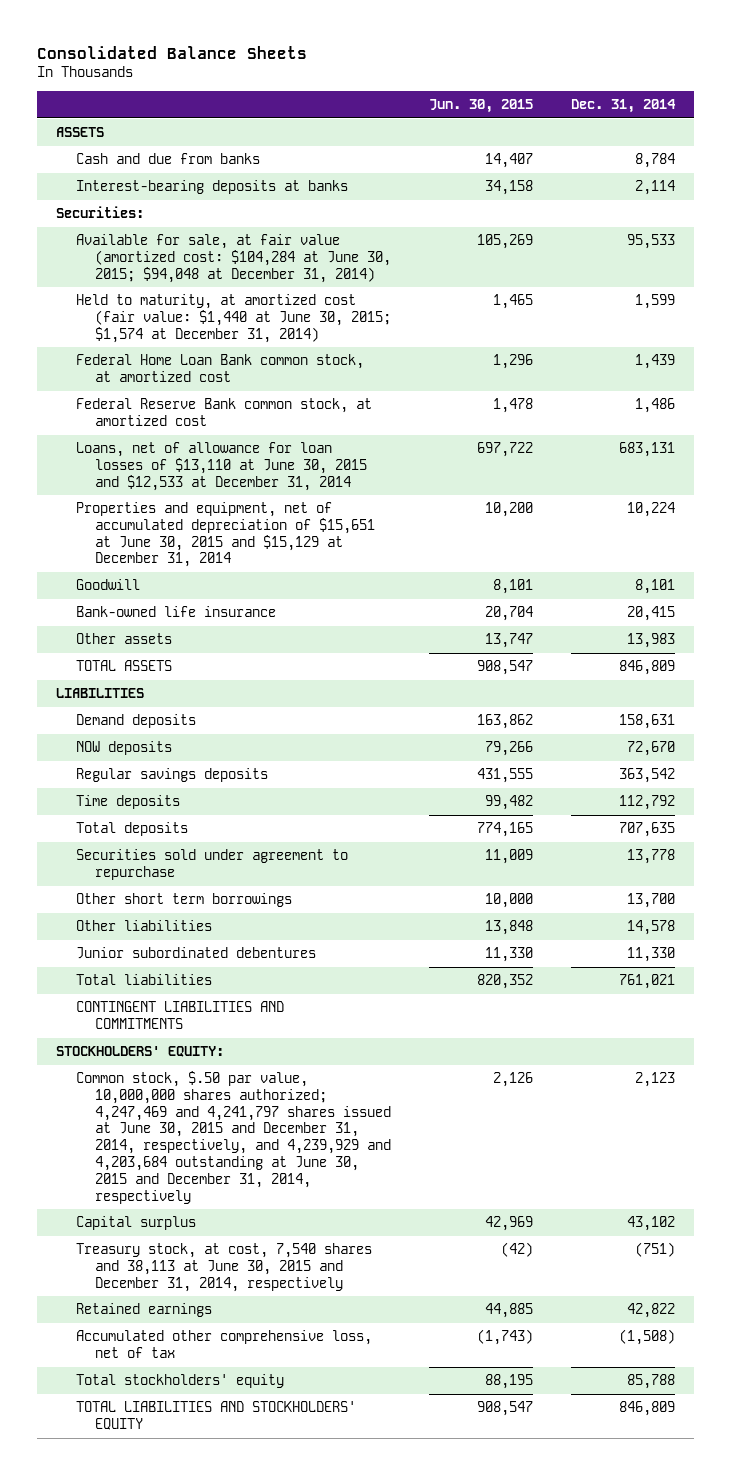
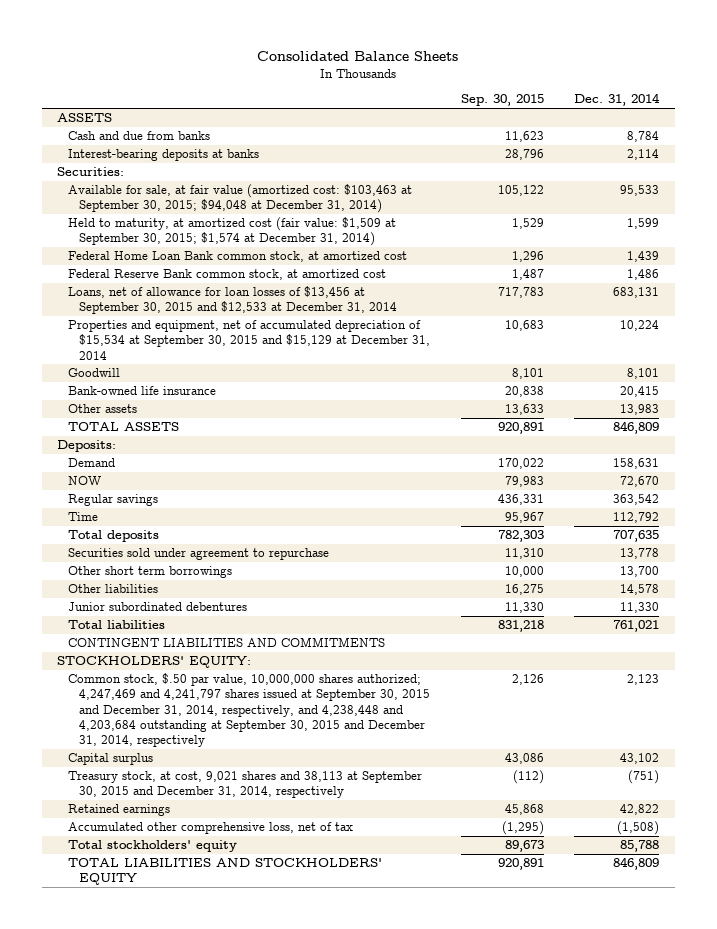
- | Jun. 30, 2015 | Dec. 31, 2014
+ | Sep. 30, 2015 | Dec. 31, 2014
- Available for sale, at fair value (amortized cost: $104,284 at June 30, 2015; $94,048 at December 31, 2014) | 105,269 | 95,533
- Held to maturity, at amortized cost (fair value: $1,440 at June 30, 2015; $1,574 at December 31, 2014) | 1,465 | 1,599
+ Available for sale, at fair value (amortized cost: $103,463 at September 30, 2015; $94,048 at December 31, 2014) | 105,122 | 95,533
+ Held to maturity, at amortized cost (fair value: $1,509 at September 30, 2015; $1,574 at December 31, 2014) | 1,529 | 1,599
- Loans, net of allowance for loan losses of $13,110 at June 30, 2015 and $12,533 at December 31, 2014 | 697,722 | 683,131
- Properties and equipment, net of accumulated depreciation of $15,651 at June 30, 2015 and $15,129 at December 31, 2014 | 10,200 | 10,224
+ Loans, net of allowance for loan losses of $13,456 at September 30, 2015 and $12,533 at December 31, 2014 | 717,783 | 683,131
+ Properties and equipment, net of accumulated depreciation of $15,534 at September 30, 2015 and $15,129 at December 31, 2014 | 10,683 | 10,224
- LIABILITIES
- Demand deposits | 163,862 | 158,631
- NOW deposits | 79,266 | 72,670
- Regular savings deposits | 431,555 | 363,542
- Time deposits | 99,482 | 112,792
+ Deposits:
+ Demand | 170,022 | 158,631
+ NOW | 79,983 | 72,670
+ Regular savings | 436,331 | 363,542
+ Time | 95,967 | 112,792
- Common stock, $.50 par value, 10,000,000 shares authorized; 4,247,469 and 4,241,797 shares issued at June 30, 2015 and December 31, 2014, respectively, and 4,239,929 and 4,203,684 outstanding at June 30, 2015 and December 31, 2014, respectively | 2,126 | 2,123
+ Common stock, $.50 par value, 10,000,000 shares authorized; 4,247,469 and 4,241,797 shares issued at September 30, 2015 and December 31, 2014, respectively, and 4,238,448 and 4,203,684 outstanding at September 30, 2015 and December 31, 2014, respectively | 2,126 | 2,123
- Treasury stock, at cost, 7,540 shares and 38,113 at June 30, 2015 and December 31, 2014, respectively | (42) | (751)
+ Treasury stock, at cost, 9,021 shares and 38,113 at September 30, 2015 and December 31, 2014, respectively | (112) | (751)

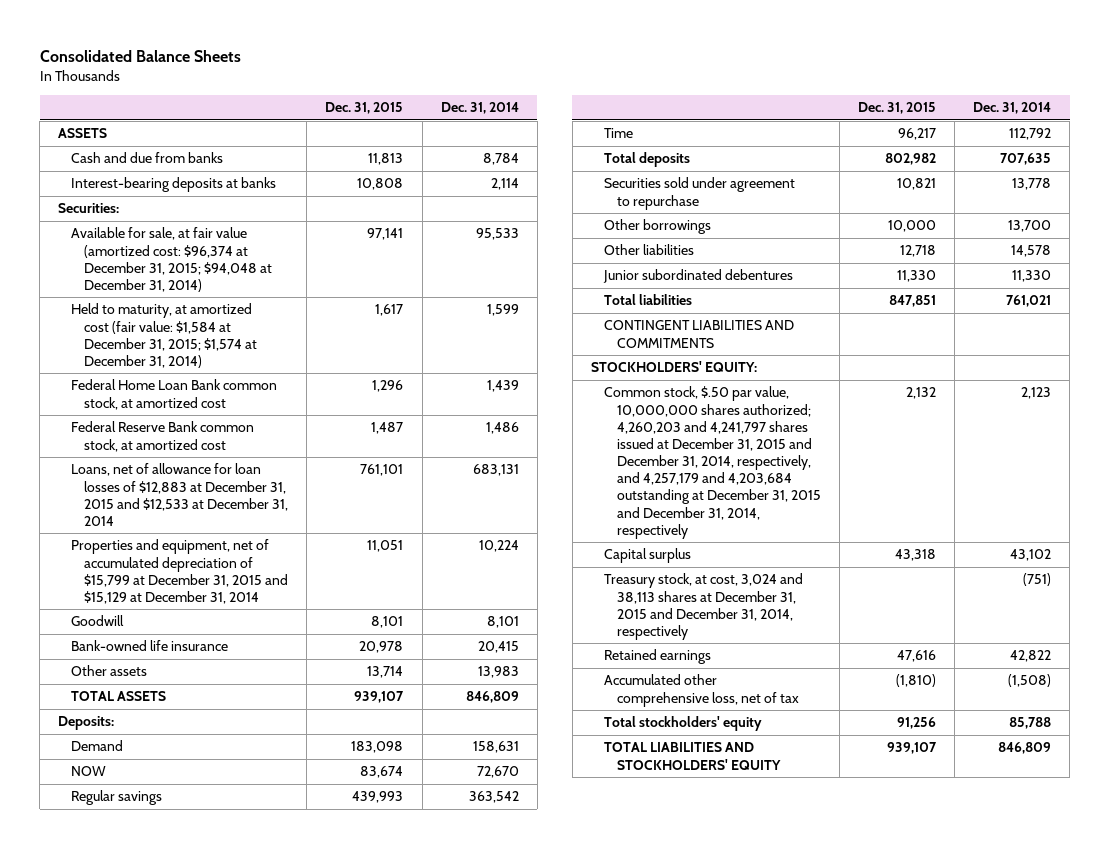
- | Sep. 30, 2015 | Dec. 31, 2014
+ | Dec. 31, 2015 | Dec. 31, 2014
- Available for sale, at fair value (amortized cost: $103,463 at September 30, 2015; $94,048 at December 31, 2014) | 105,122 | 95,533
- Held to maturity, at amortized cost (fair value: $1,509 at September 30, 2015; $1,574 at December 31, 2014) | 1,529 | 1,599
+ Available for sale, at fair value (amortized cost: $96,374 at December 31, 2015; $94,048 at December 31, 2014) | 97,141 | 95,533
+ Held to maturity, at amortized cost (fair value: $1,584 at December 31, 2015; $1,574 at December 31, 2014) | 1,617 | 1,599
- Loans, net of allowance for loan losses of $13,456 at September 30, 2015 and $12,533 at December 31, 2014 | 717,783 | 683,131
- Properties and equipment, net of accumulated depreciation of $15,534 at September 30, 2015 and $15,129 at December 31, 2014 | 10,683 | 10,224
+ Loans, net of allowance for loan losses of $12,883 at December 31, 2015 and $12,533 at December 31, 2014 | 761,101 | 683,131
+ Properties and equipment, net of accumulated depreciation of $15,799 at December 31, 2015 and $15,129 at December 31, 2014 | 11,051 | 10,224
- Other short term borrowings | 10,000 | 13,700
+ Other borrowings | 10,000 | 13,700
- Common stock, $.50 par value, 10,000,000 shares authorized; 4,247,469 and 4,241,797 shares issued at September 30, 2015 and December 31, 2014, respectively, and 4,238,448 and 4,203,684 outstanding at September 30, 2015 and December 31, 2014, respectively | 2,126 | 2,123
+ Common stock, $.50 par value, 10,000,000 shares authorized; 4,260,203 and 4,241,797 shares issued at December 31, 2015 and December 31, 2014, respectively, and 4,257,179 and 4,203,684 outstanding at December 31, 2015 and December 31, 2014, respectively | 2,132 | 2,123
- Treasury stock, at cost, 9,021 shares and 38,113 at September 30, 2015 and December 31, 2014, respectively | (112) | (751)
+ Treasury stock, at cost, 3,024 and 38,113 shares at December 31, 2015 and December 31, 2014, respectively | | (751)

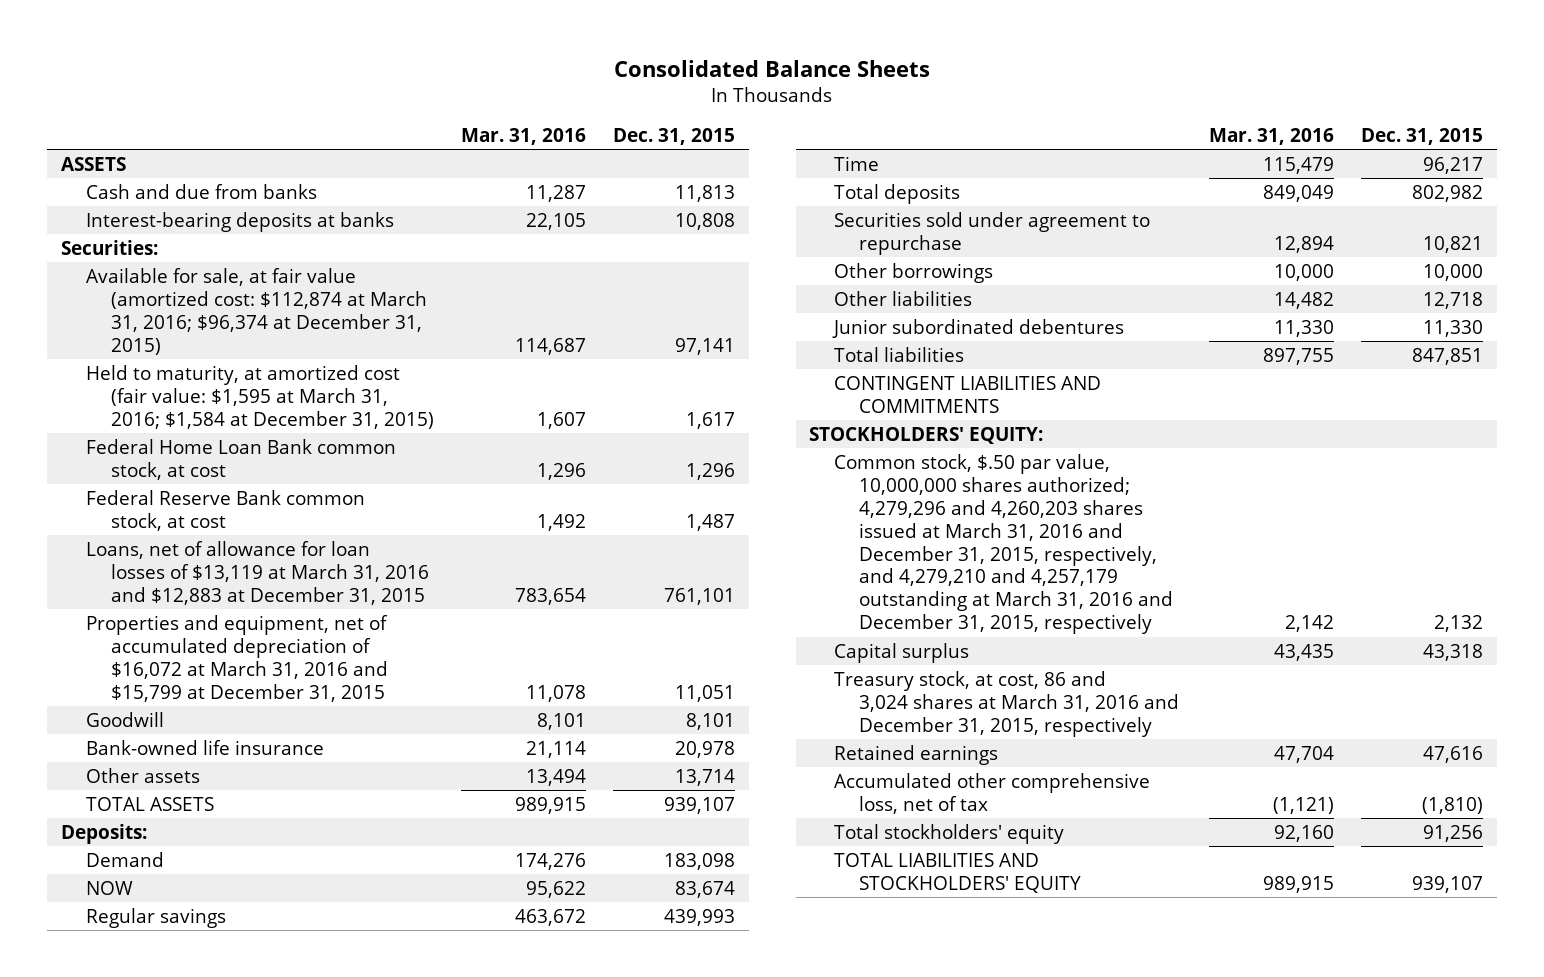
- | Dec. 31, 2015 | Dec. 31, 2014
+ | Mar. 31, 2016 | Dec. 31, 2015
- Available for sale, at fair value (amortized cost: $96,374 at December 31, 2015; $94,048 at December 31, 2014) | 97,141 | 95,533
- Held to maturity, at amortized cost (fair value: $1,584 at December 31, 2015; $1,574 at December 31, 2014) | 1,617 | 1,599
- Federal Home Loan Bank common stock, at amortized cost | 1,296 | 1,439
- Federal Reserve Bank common stock, at amortized cost | 1,487 | 1,486
- Loans, net of allowance for loan losses of $12,883 at December 31, 2015 and $12,533 at December 31, 2014 | 761,101 | 683,131
- Properties and equipment, net of accumulated depreciation of $15,799 at December 31, 2015 and $15,129 at December 31, 2014 | 11,051 | 10,224
+ Available for sale, at fair value (amortized cost: $112,874 at March 31, 2016; $96,374 at December 31, 2015) | 114,687 | 97,141
+ Held to maturity, at amortized cost (fair value: $1,595 at March 31, 2016; $1,584 at December 31, 2015) | 1,607 | 1,617
+ Federal Home Loan Bank common stock, at cost | 1,296 | 1,296
+ Federal Reserve Bank common stock, at cost | 1,492 | 1,487
+ Loans, net of allowance for loan losses of $13,119 at March 31, 2016 and $12,883 at December 31, 2015 | 783,654 | 761,101
+ Properties and equipment, net of accumulated depreciation of $16,072 at March 31, 2016 and $15,799 at December 31, 2015 | 11,078 | 11,051
- Common stock, $.50 par value, 10,000,000 shares authorized; 4,260,203 and 4,241,797 shares issued at December 31, 2015 and December 31, 2014, respectively, and 4,257,179 and 4,203,684 outstanding at December 31, 2015 and December 31, 2014, respectively | 2,132 | 2,123
+ Common stock, $.50 par value, 10,000,000 shares authorized; 4,279,296 and 4,260,203 shares issued at March 31, 2016 and December 31, 2015, respectively, and 4,279,210 and 4,257,179 outstanding at March 31, 2016 and December 31, 2015, respectively | 2,142 | 2,132
- Treasury stock, at cost, 3,024 and 38,113 shares at December 31, 2015 and December 31, 2014, respectively | | (751)
+ Treasury stock, at cost, 86 and 3,024 shares at March 31, 2016 and December 31, 2015, respectively

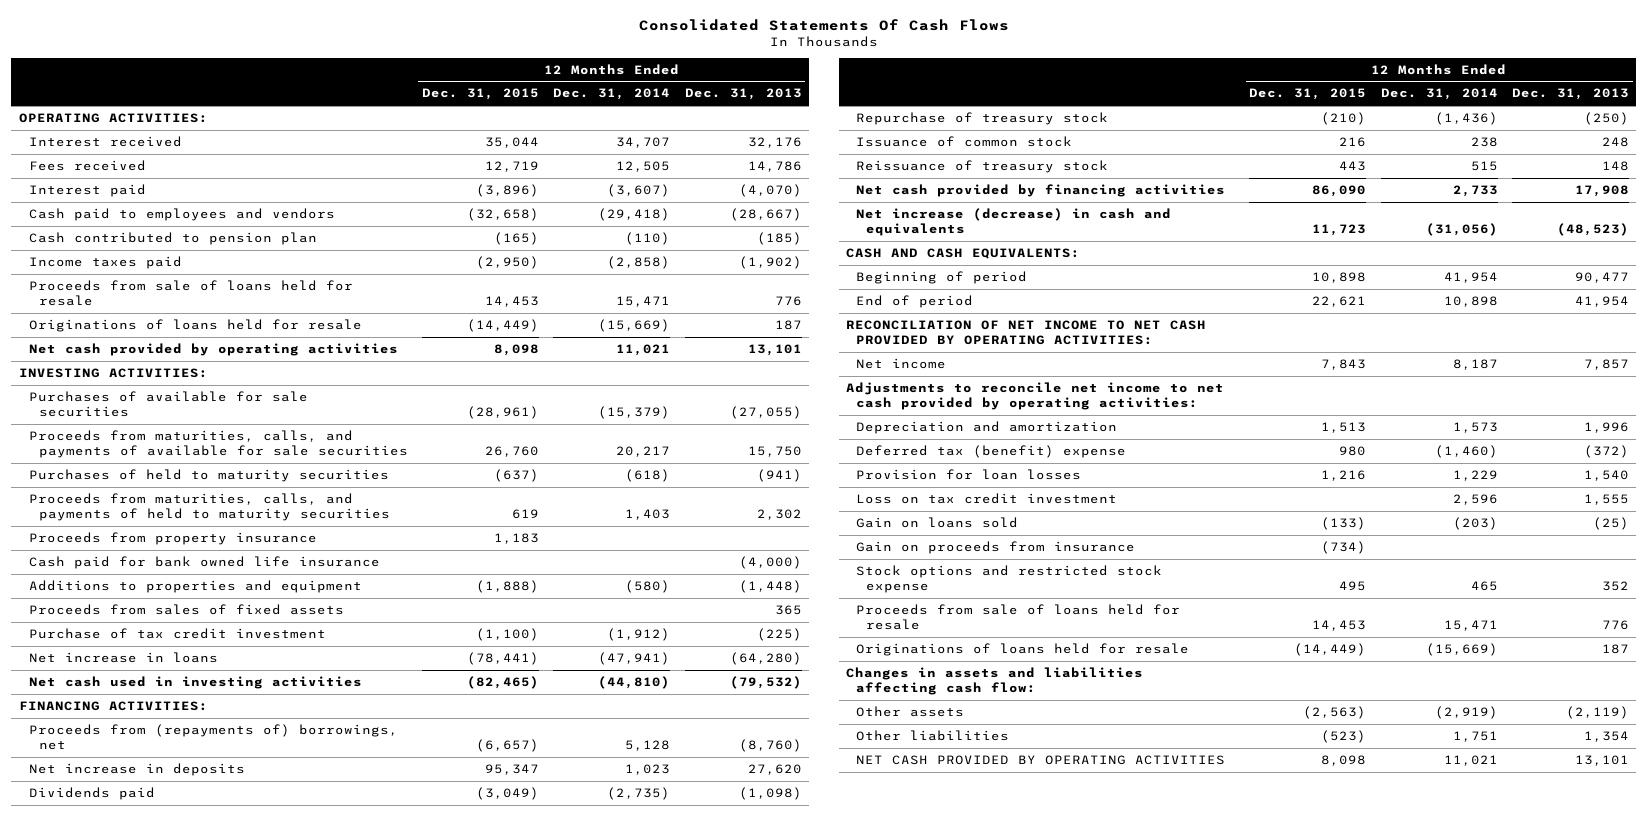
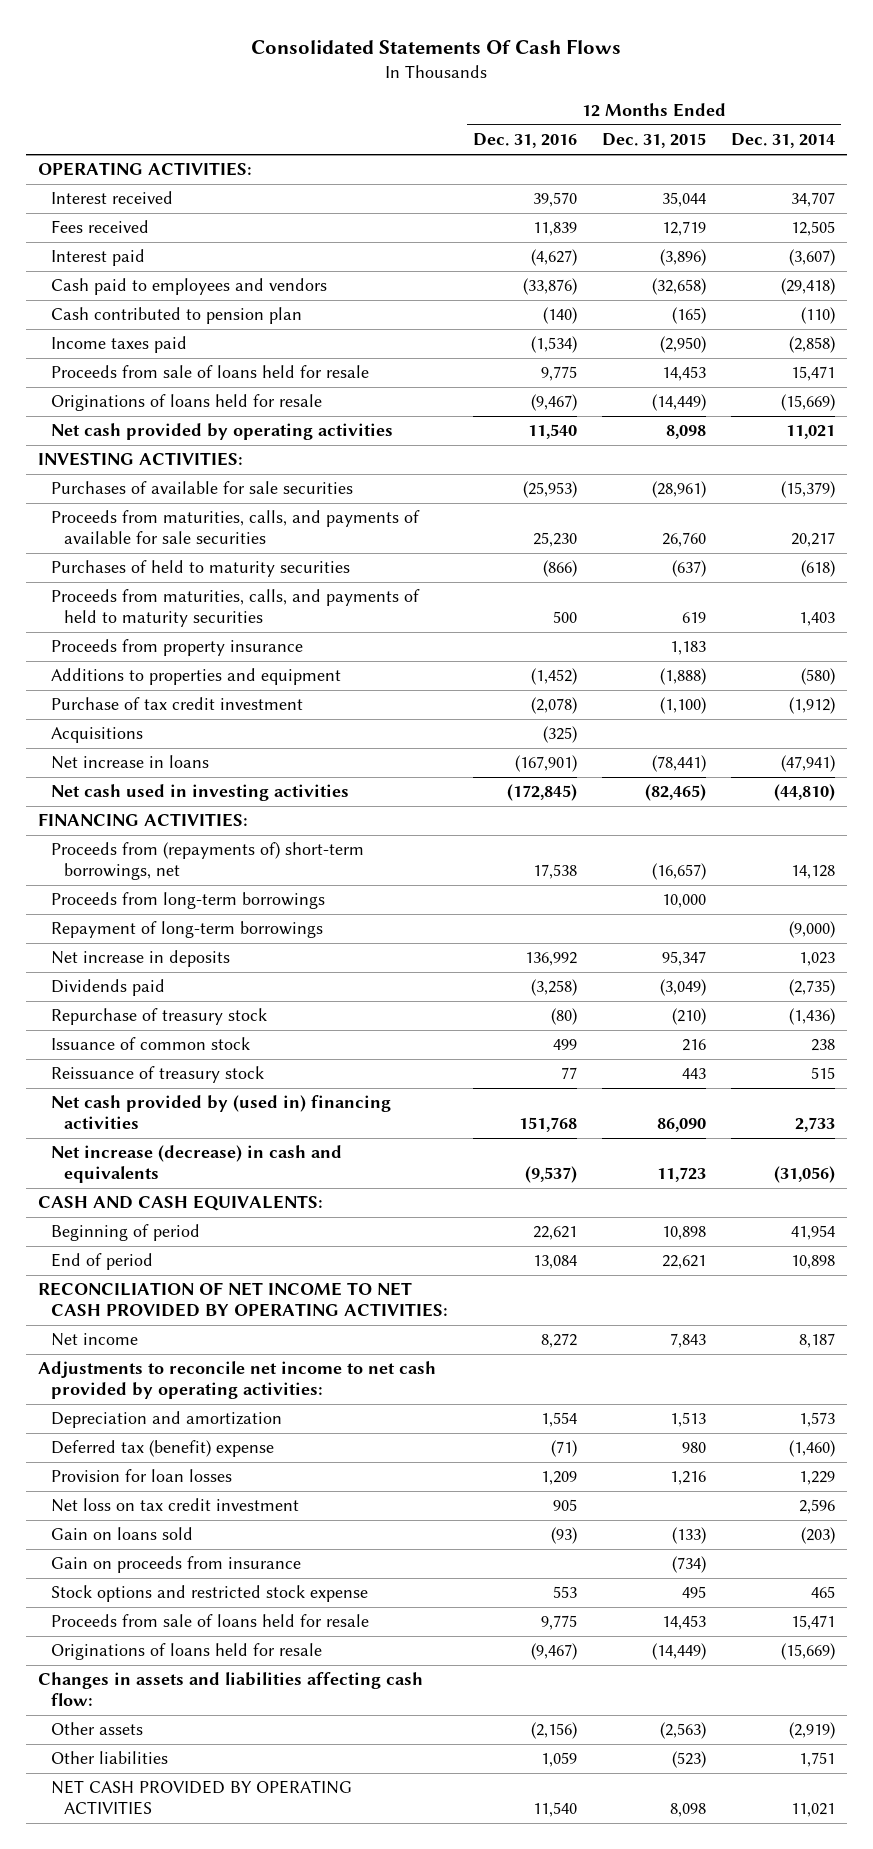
- | 12 Months Ended Dec. 31, 2015 | 12 Months Ended Dec. 31, 2014 | 12 Months Ended Dec. 31, 2013
+ | 12 Months Ended Dec. 31, 2016 | 12 Months Ended Dec. 31, 2015 | 12 Months Ended Dec. 31, 2014
- Cash paid for bank owned life insurance | | | (4,000)
- Proceeds from sales of fixed assets | | | 365
+ Acquisitions | (325) | |
- Proceeds from (repayments of) borrowings, net | (6,657) | 5,128 | (8,760)
+ Proceeds from (repayments of) short-term borrowings, net | 17,538 | (16,657) | 14,128
+ Proceeds from long-term borrowings | | 10,000 |
+ Repayment of long-term borrowings | | | (9,000)
- Net cash provided by financing activities | 86,090 | 2,733 | 17,908
+ Net cash provided by (used in) financing activities | 151,768 | 86,090 | 2,733
- Loss on tax credit investment | | 2,596 | 1,555
+ Net loss on tax credit investment | 905 | | 2,596

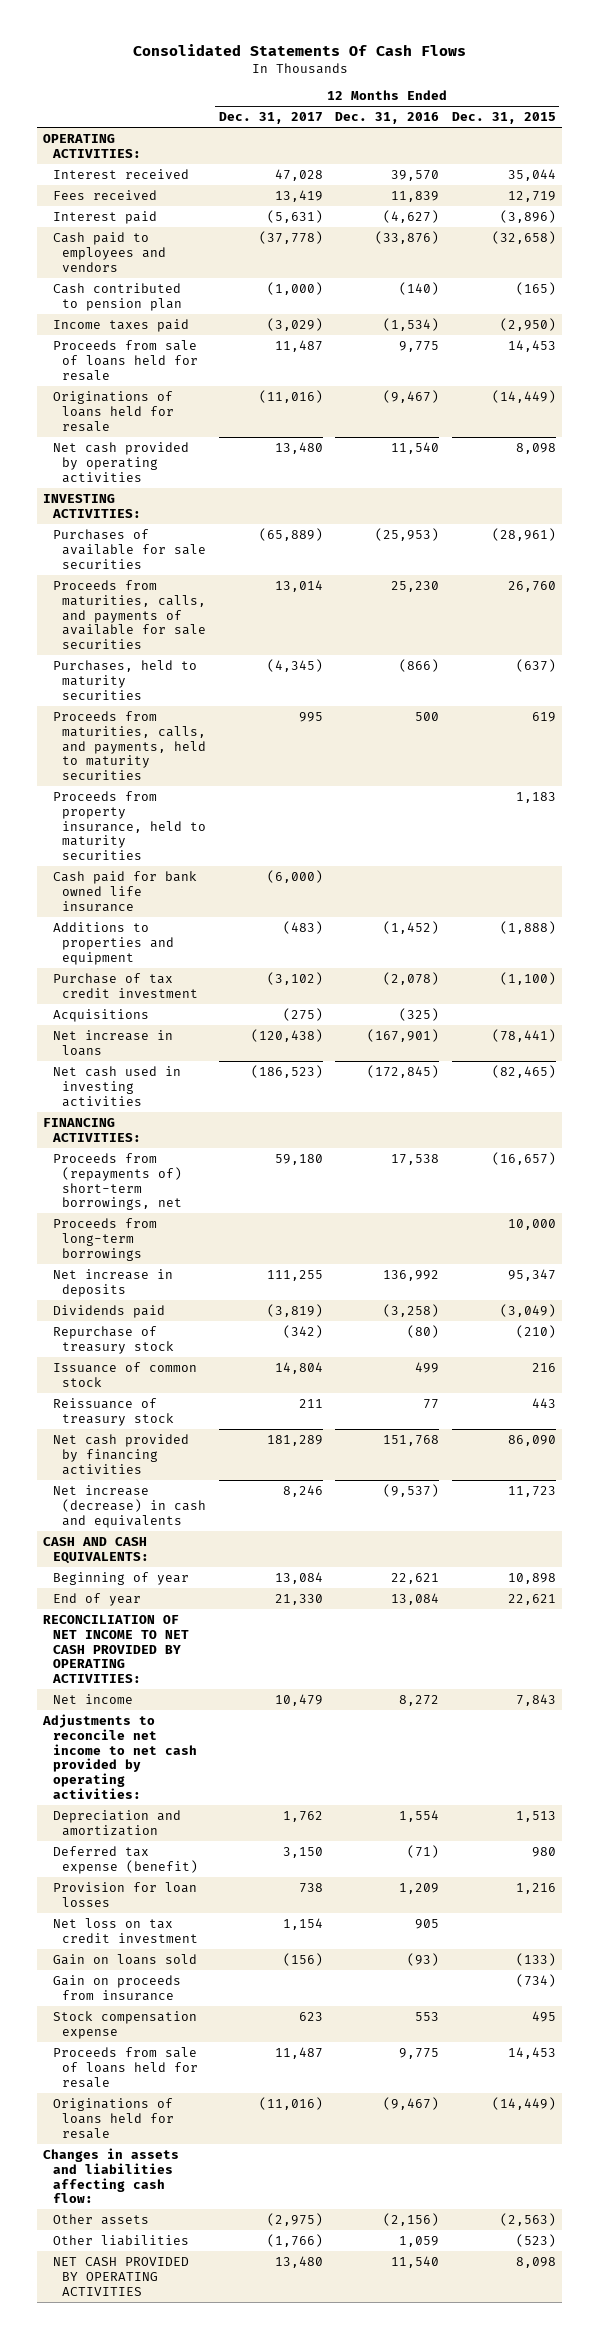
- | 12 Months Ended Dec. 31, 2016 | 12 Months Ended Dec. 31, 2015 | 12 Months Ended Dec. 31, 2014
+ | 12 Months Ended Dec. 31, 2017 | 12 Months Ended Dec. 31, 2016 | 12 Months Ended Dec. 31, 2015
- Purchases of held to maturity securities | (866) | (637) | (618)
- Proceeds from maturities, calls, and payments of held to maturity securities | 500 | 619 | 1,403
- Proceeds from property insurance | | 1,183 |
+ Purchases, held to maturity securities | (4,345) | (866) | (637)
+ Proceeds from maturities, calls, and payments, held to maturity securities | 995 | 500 | 619
+ Proceeds from property insurance, held to maturity securities | | | 1,183
+ Cash paid for bank owned life insurance | (6,000) | |
- Repayment of long-term borrowings | | | (9,000)
- Net cash provided by (used in) financing activities | 151,768 | 86,090 | 2,733
+ Net cash provided by financing activities | 181,289 | 151,768 | 86,090
- Beginning of period | 22,621 | 10,898 | 41,954
- End of period | 13,084 | 22,621 | 10,898
+ Beginning of year | 13,084 | 22,621 | 10,898
+ End of year | 21,330 | 13,084 | 22,621
- Deferred tax (benefit) expense | (71) | 980 | (1,460)
+ Deferred tax expense (benefit) | 3,150 | (71) | 980
- Stock options and restricted stock expense | 553 | 495 | 465
+ Stock compensation expense | 623 | 553 | 495

